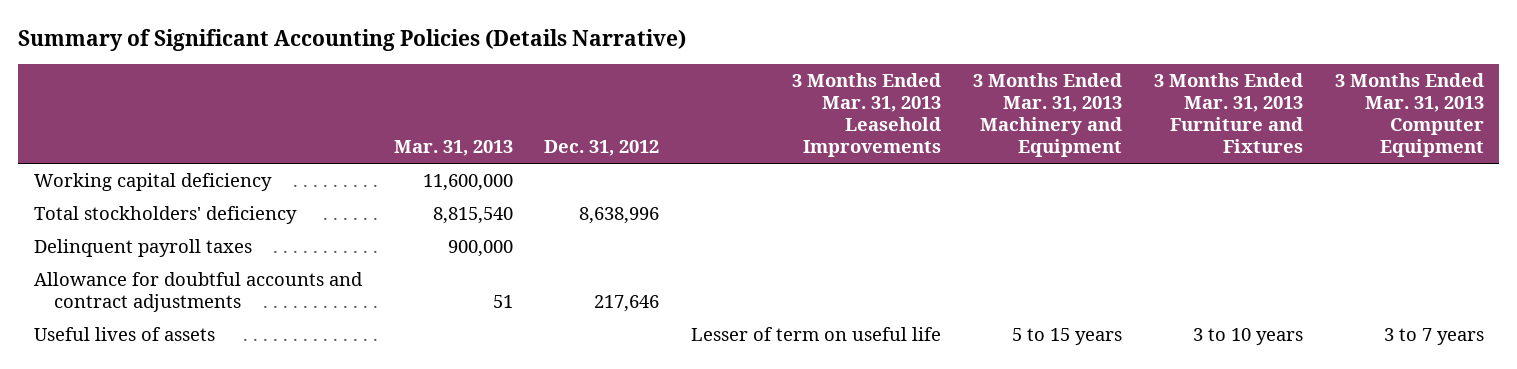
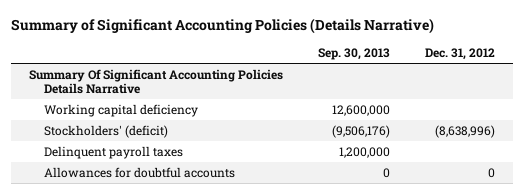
- | Mar. 31, 2013 | Dec. 31, 2012 | 3 Months Ended Mar. 31, 2013 Leasehold Improvements | 3 Months Ended Mar. 31, 2013 Machinery and Equipment | 3 Months Ended Mar. 31, 2013 Furniture and Fixtures | 3 Months Ended Mar. 31, 2013 Computer Equipment
+ | Sep. 30, 2013 | Dec. 31, 2012
+ Summary Of Significant Accounting Policies Details Narrative
- Total stockholders' deficiency | 8,815,540 | 8,638,996 | | | |
+ Stockholders' (deficit) | (9,506,176) | (8,638,996)
- Allowance for doubtful accounts and contract adjustments | 51 | 217,646 | | | |
- Useful lives of assets | | | Lesser of term on useful life | 5 to 15 years | 3 to 10 years | 3 to 7 years
+ Allowances for doubtful accounts | 0 | 0

